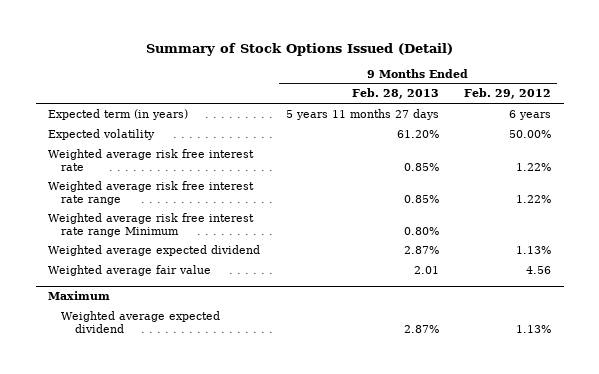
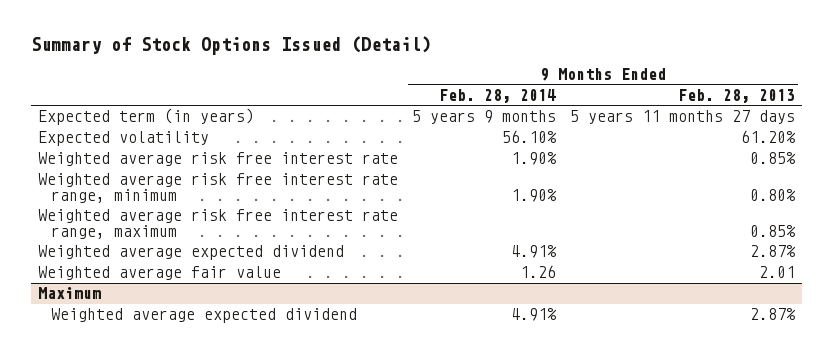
- | 9 Months Ended Feb. 28, 2013 | 9 Months Ended Feb. 29, 2012
+ | 9 Months Ended Feb. 28, 2014 | 9 Months Ended Feb. 28, 2013
- Weighted average risk free interest rate range | 0.85% | 1.22%
- Weighted average risk free interest rate range Minimum | 0.80% |
+ Weighted average risk free interest rate range, minimum | 1.90% | 0.80%
+ Weighted average risk free interest rate range, maximum | | 0.85%

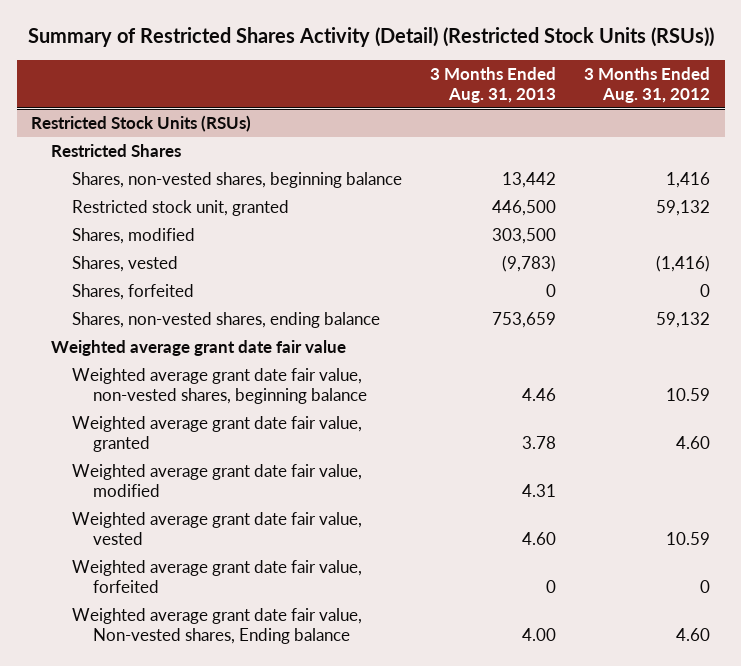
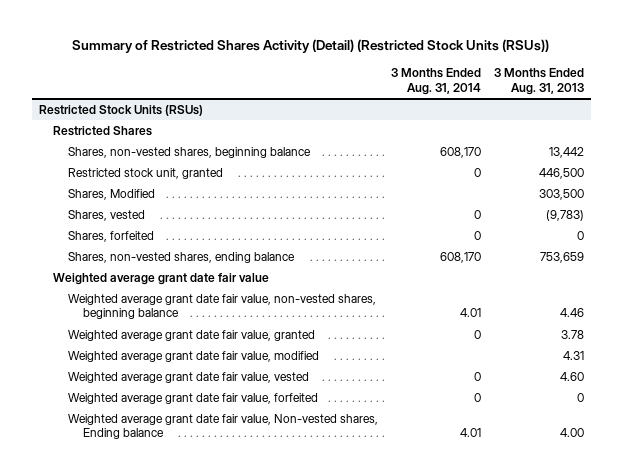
- | 3 Months Ended Aug. 31, 2013 | 3 Months Ended Aug. 31, 2012
+ | 3 Months Ended Aug. 31, 2014 | 3 Months Ended Aug. 31, 2013
@ Restricted Stock Units (RSUs)
- Shares, modified | 303,500 |
+ Shares, Modified | | 303,500

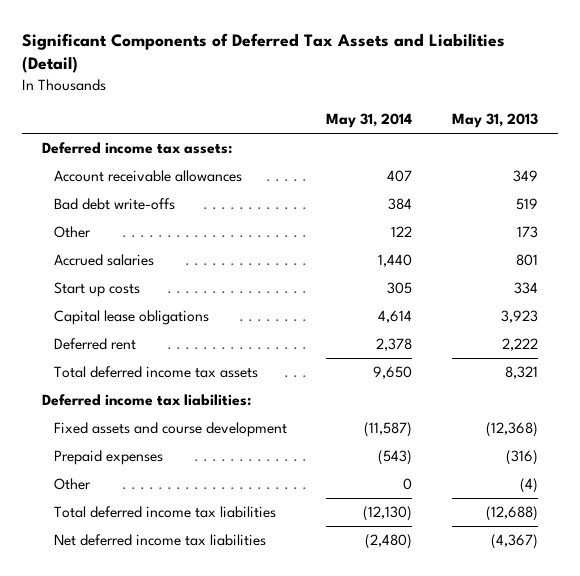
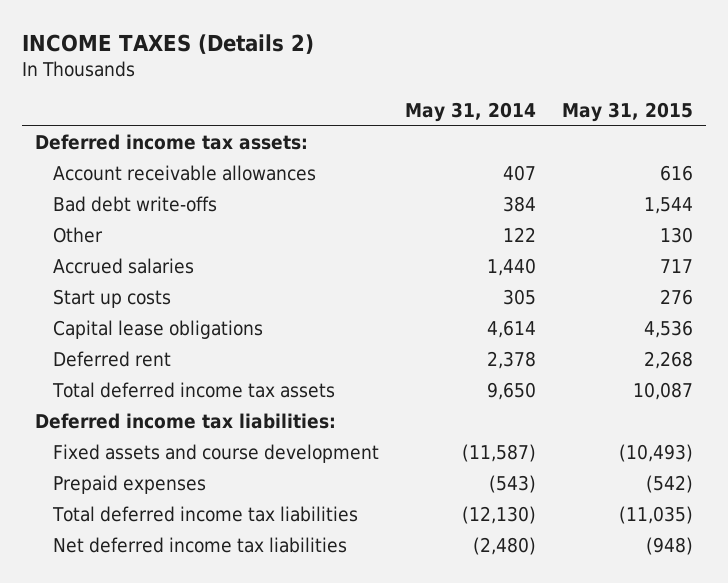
- Significant Components of Deferred Tax Assets and Liabilities (Detail)
+ INCOME TAXES (Details 2)
- | May 31, 2014 | May 31, 2013
+ | May 31, 2014 | May 31, 2015
- Other | 0 | (4)

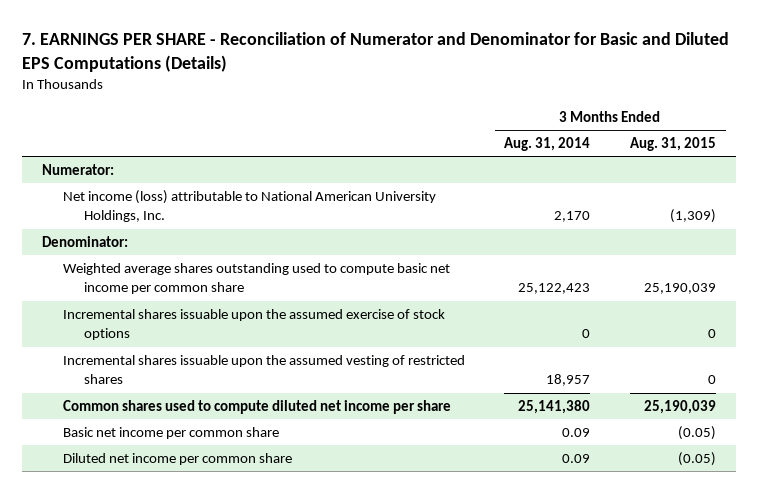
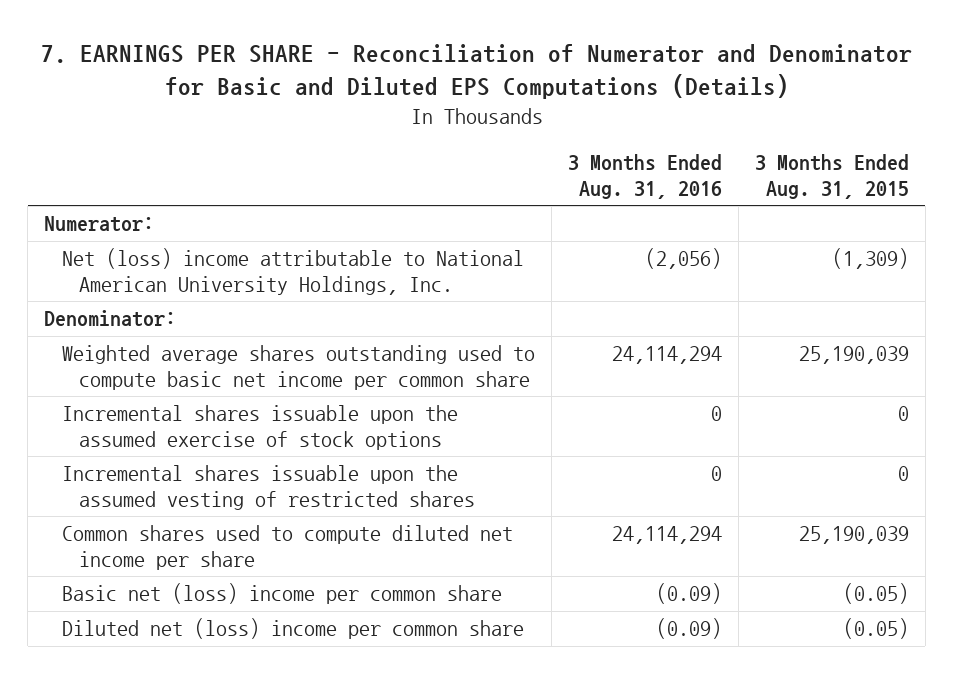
- | 3 Months Ended Aug. 31, 2014 | 3 Months Ended Aug. 31, 2015
+ | 3 Months Ended Aug. 31, 2016 | 3 Months Ended Aug. 31, 2015
- Net income (loss) attributable to National American University Holdings, Inc. | 2,170 | (1,309)
+ Net (loss) income attributable to National American University Holdings, Inc. | (2,056) | (1,309)
- Basic net income per common share | 0.09 | (0.05)
- Diluted net income per common share | 0.09 | (0.05)
+ Basic net (loss) income per common share | (0.09) | (0.05)
+ Diluted net (loss) income per common share | (0.09) | (0.05)

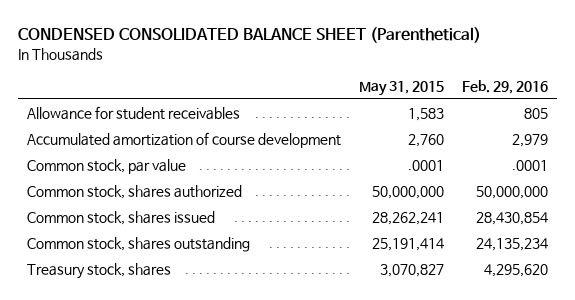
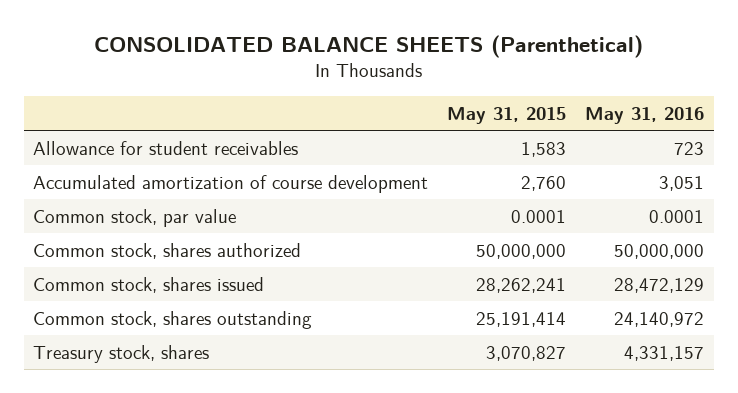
- CONDENSED CONSOLIDATED BALANCE SHEET (Parenthetical)
+ CONSOLIDATED BALANCE SHEETS (Parenthetical)
- | May 31, 2015 | Feb. 29, 2016
+ | May 31, 2015 | May 31, 2016
- Common stock, par value | .0001 | .0001
+ Common stock, par value | 0.0001 | 0.0001

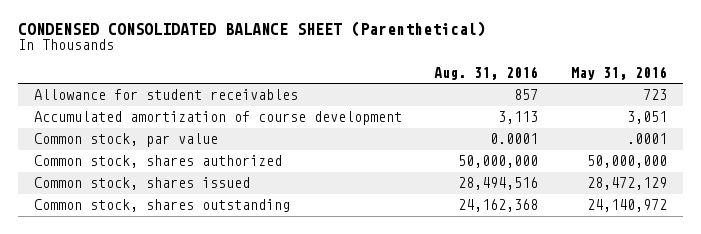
- CONSOLIDATED BALANCE SHEETS (Parenthetical)
+ CONDENSED CONSOLIDATED BALANCE SHEET (Parenthetical)
- | May 31, 2015 | May 31, 2016
+ | Aug. 31, 2016 | May 31, 2016
- Common stock, par value | 0.0001 | 0.0001
+ Common stock, par value | 0.0001 | .0001
- Treasury stock, shares | 3,070,827 | 4,331,157

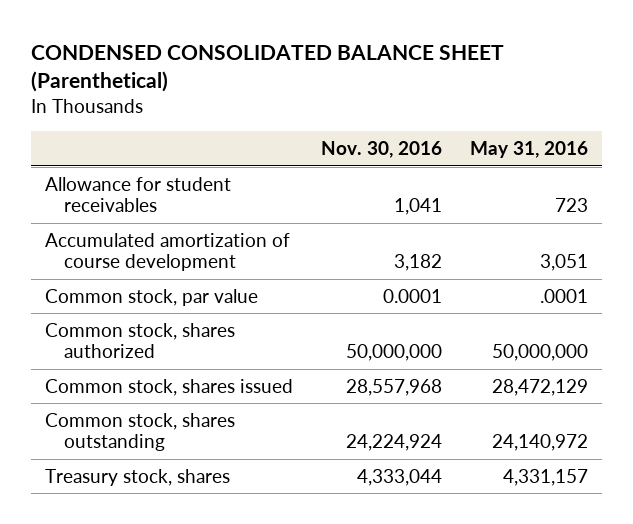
- | Aug. 31, 2016 | May 31, 2016
+ | Nov. 30, 2016 | May 31, 2016
+ Treasury stock, shares | 4,333,044 | 4,331,157

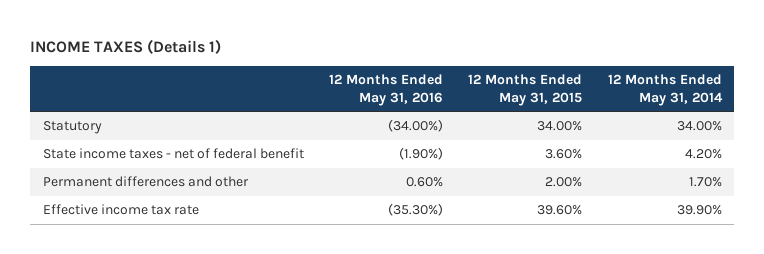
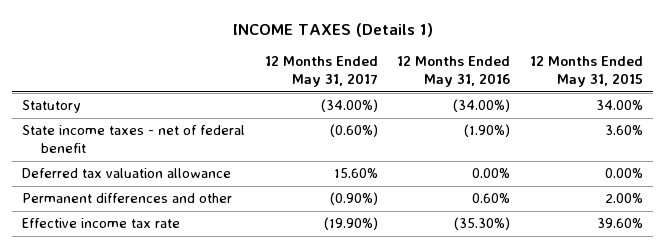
- | 12 Months Ended May 31, 2016 | 12 Months Ended May 31, 2015 | 12 Months Ended May 31, 2014
+ | 12 Months Ended May 31, 2017 | 12 Months Ended May 31, 2016 | 12 Months Ended May 31, 2015
+ Deferred tax valuation allowance | 15.60% | 0.00% | 0.00%

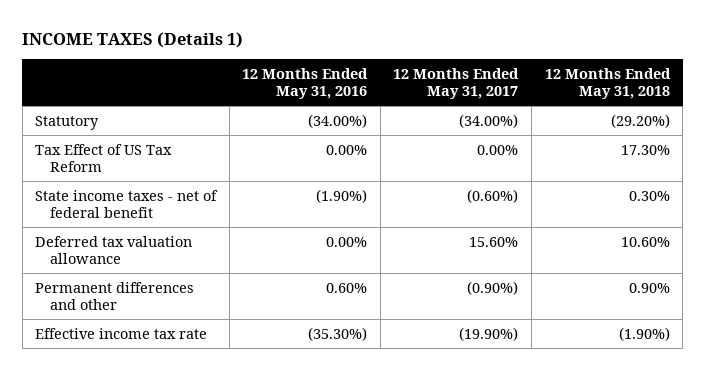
- | 12 Months Ended May 31, 2017 | 12 Months Ended May 31, 2016 | 12 Months Ended May 31, 2015
+ | 12 Months Ended May 31, 2016 | 12 Months Ended May 31, 2017 | 12 Months Ended May 31, 2018
+ Tax Effect of US Tax Reform | 0.00% | 0.00% | 17.30%

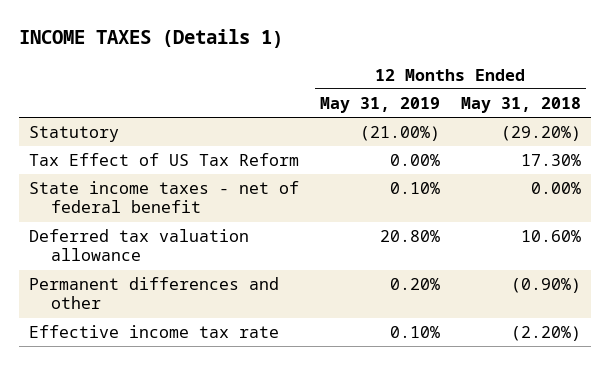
- | 12 Months Ended May 31, 2016 | 12 Months Ended May 31, 2017 | 12 Months Ended May 31, 2018
+ | 12 Months Ended May 31, 2019 | 12 Months Ended May 31, 2018
- State income taxes - net of federal benefit | (1.90%) | (0.60%) | 0.30%
+ State income taxes - net of federal benefit | 0.10% | 0.00%
- Permanent differences and other | 0.60% | (0.90%) | 0.90%
- Effective income tax rate | (35.30%) | (19.90%) | (1.90%)
+ Permanent differences and other | 0.20% | (0.90%)
+ Effective income tax rate | 0.10% | (2.20%)

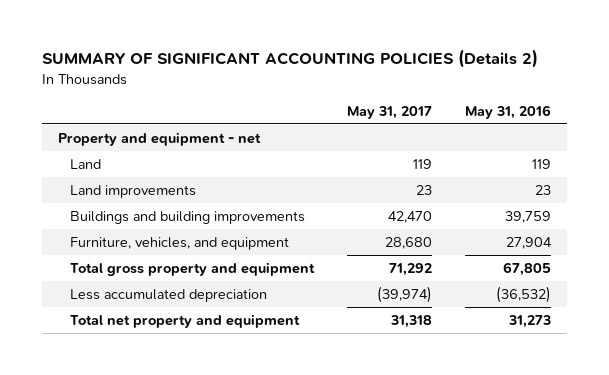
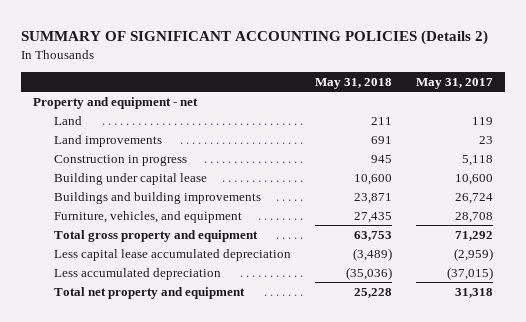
- | May 31, 2017 | May 31, 2016
+ | May 31, 2018 | May 31, 2017
- Buildings and building improvements | 42,470 | 39,759
- Furniture, vehicles, and equipment | 28,680 | 27,904
+ Construction in progress | 945 | 5,118
+ Building under capital lease | 10,600 | 10,600
+ Buildings and building improvements | 23,871 | 26,724
+ Furniture, vehicles, and equipment | 27,435 | 28,708
- Less accumulated depreciation | (39,974) | (36,532)
+ Less capital lease accumulated depreciation | (3,489) | (2,959)
+ Less accumulated depreciation | (35,036) | (37,015)

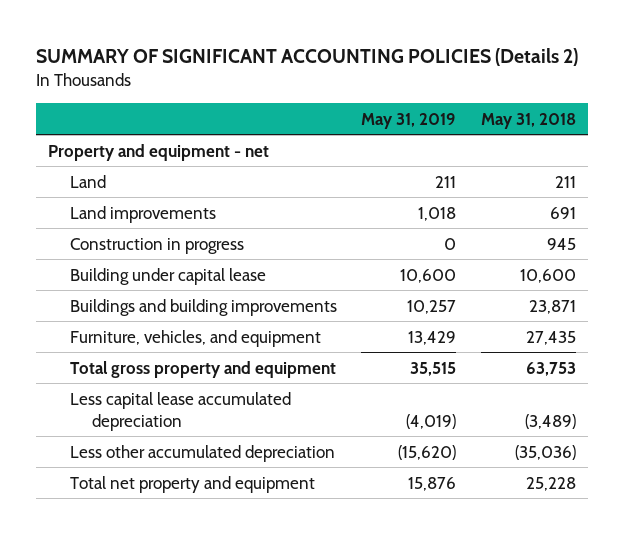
- | May 31, 2018 | May 31, 2017
+ | May 31, 2019 | May 31, 2018
- Less accumulated depreciation | (35,036) | (37,015)
+ Less other accumulated depreciation | (15,620) | (35,036)

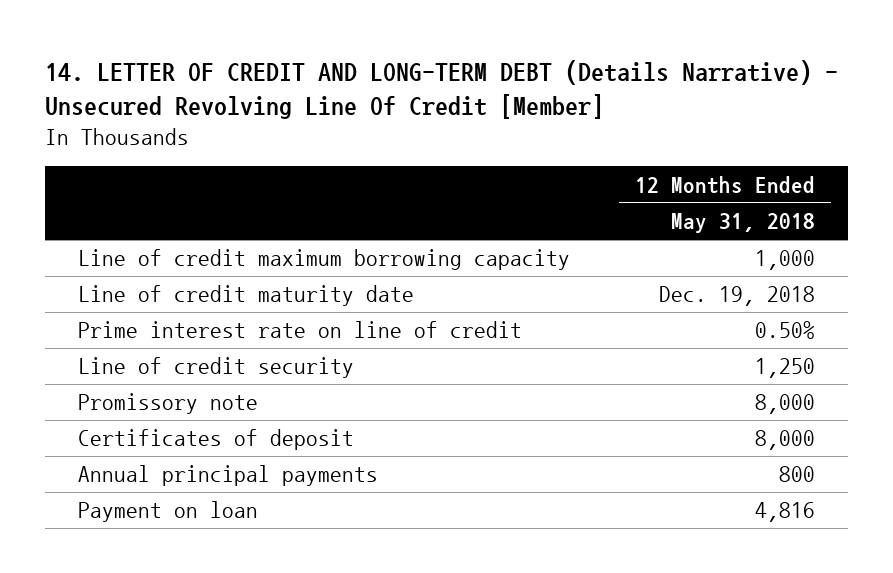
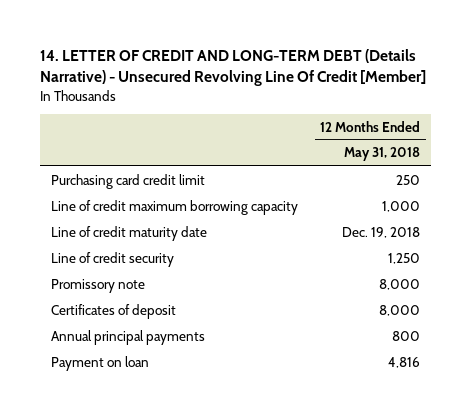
+ Purchasing card credit limit | 250
- Prime interest rate on line of credit | 0.50%

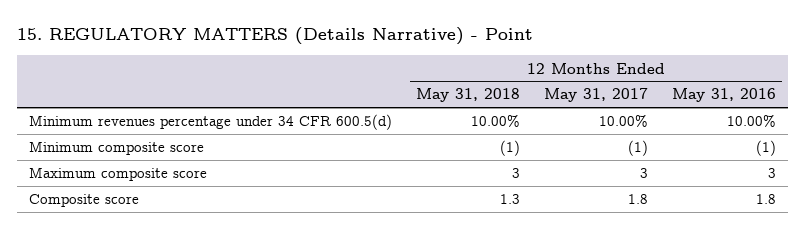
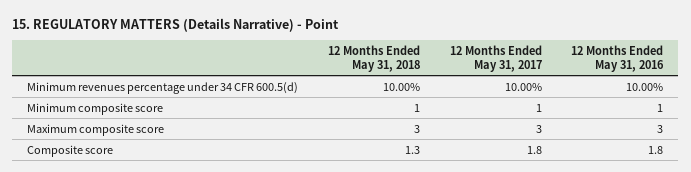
- Minimum composite score | (1) | (1) | (1)
+ Minimum composite score | 1 | 1 | 1

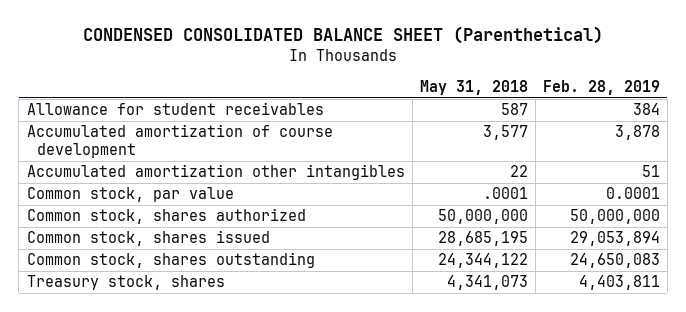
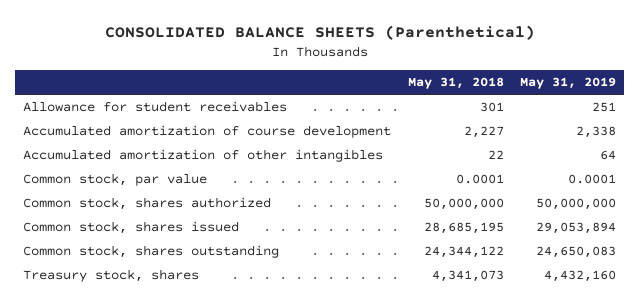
- CONDENSED CONSOLIDATED BALANCE SHEET (Parenthetical)
+ CONSOLIDATED BALANCE SHEETS (Parenthetical)
- | May 31, 2018 | Feb. 28, 2019
+ | May 31, 2018 | May 31, 2019
- Allowance for student receivables | 587 | 384
- Accumulated amortization of course development | 3,577 | 3,878
- Accumulated amortization other intangibles | 22 | 51
- Common stock, par value | .0001 | 0.0001
+ Allowance for student receivables | 301 | 251
+ Accumulated amortization of course development | 2,227 | 2,338
+ Accumulated amortization of other intangibles | 22 | 64
+ Common stock, par value | 0.0001 | 0.0001

